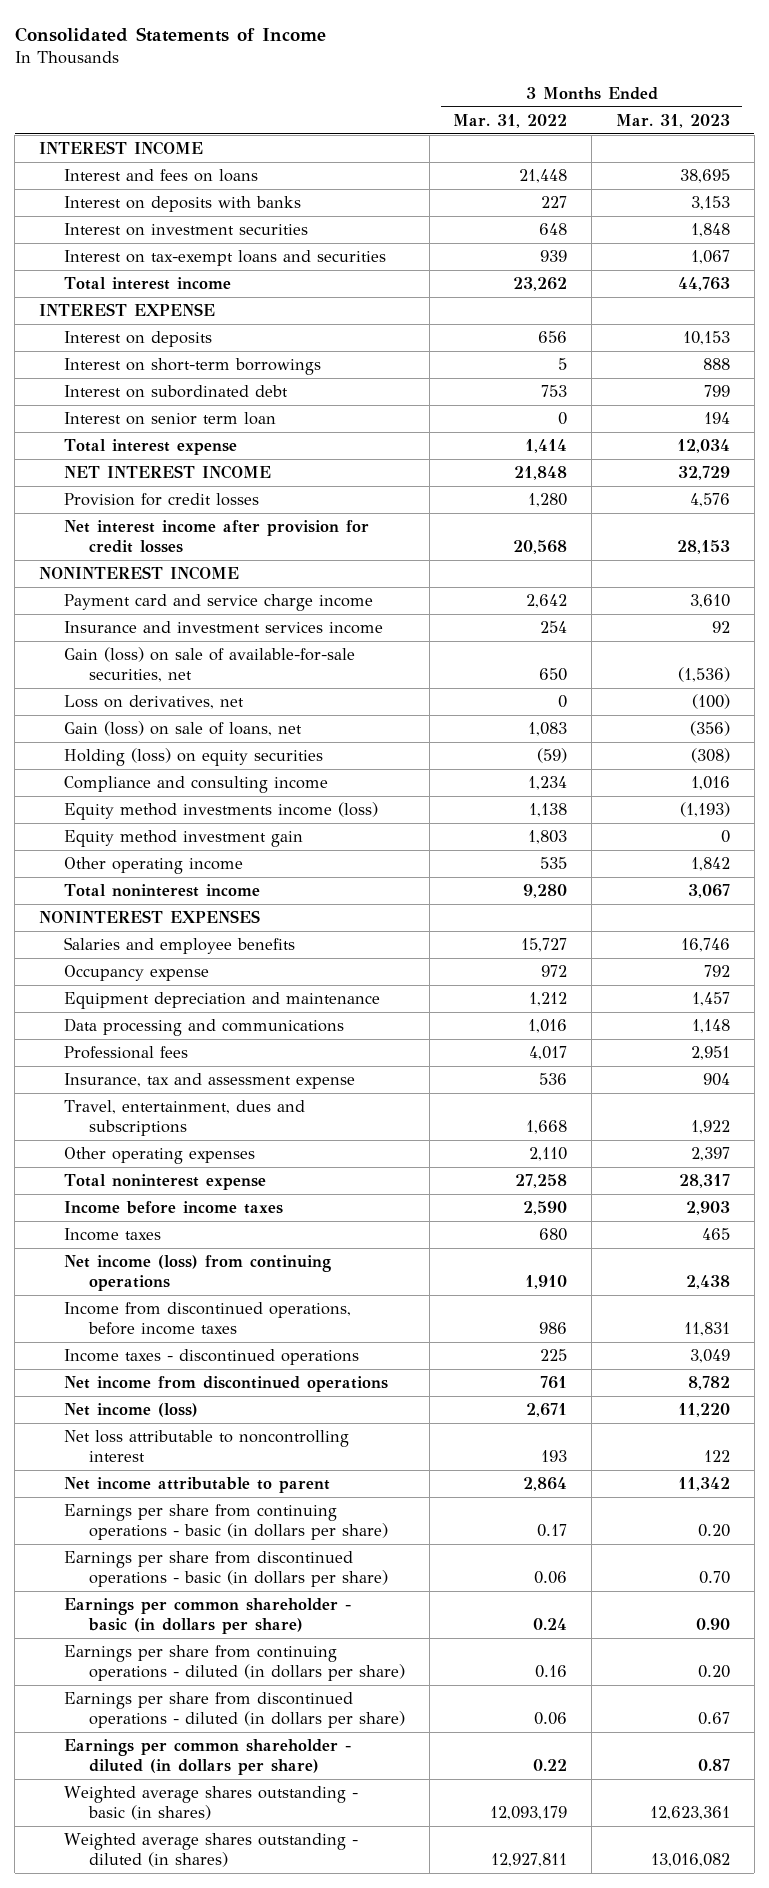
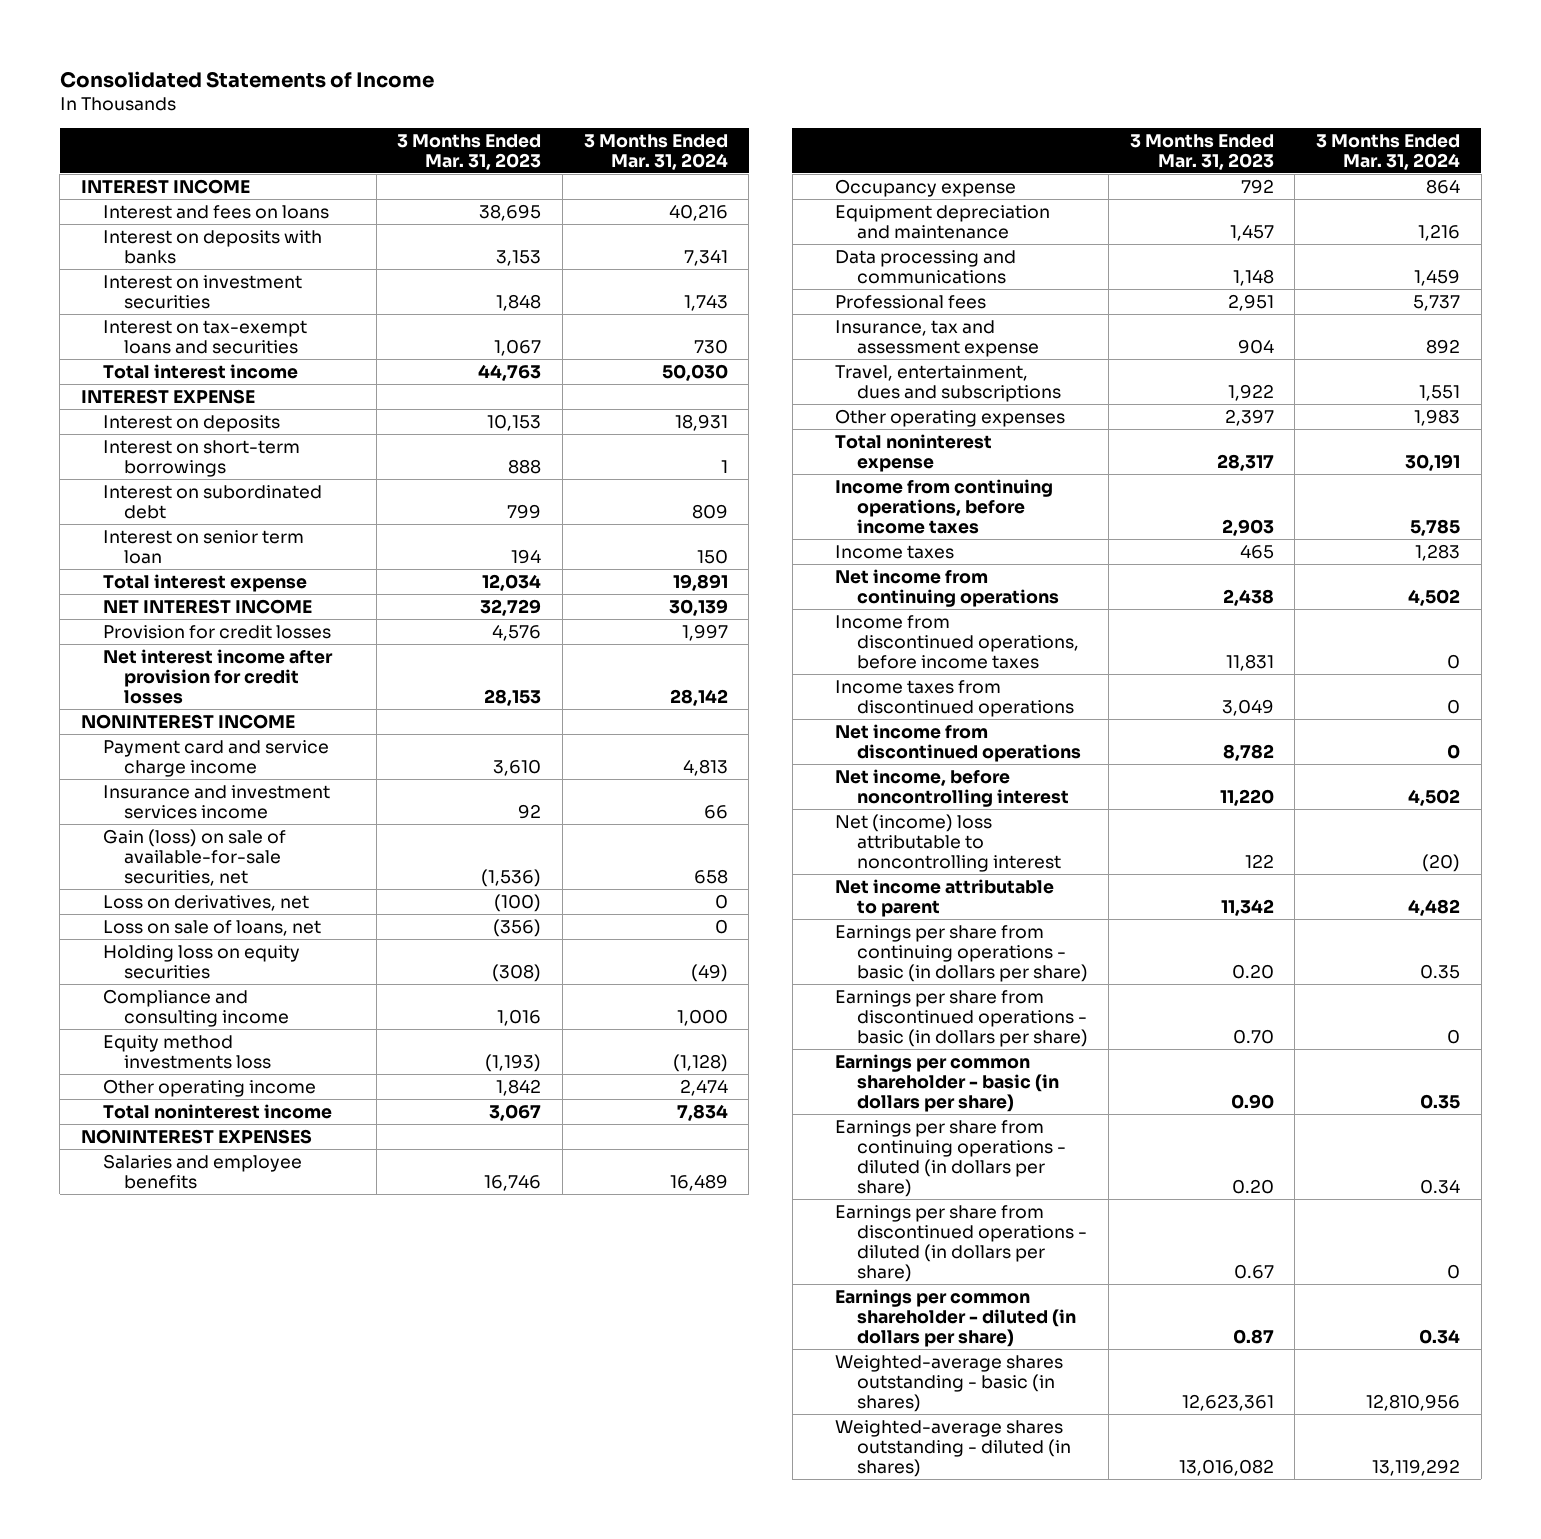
- | 3 Months Ended Mar. 31, 2022 | 3 Months Ended Mar. 31, 2023
+ | 3 Months Ended Mar. 31, 2023 | 3 Months Ended Mar. 31, 2024
- Gain (loss) on sale of loans, net | 1,083 | (356)
- Holding (loss) on equity securities | (59) | (308)
+ Loss on sale of loans, net | (356) | 0
+ Holding loss on equity securities | (308) | (49)
- Equity method investments income (loss) | 1,138 | (1,193)
- Equity method investment gain | 1,803 | 0
+ Equity method investments loss | (1,193) | (1,128)
- Income before income taxes | 2,590 | 2,903
+ Income from continuing operations, before income taxes | 2,903 | 5,785
- Net income (loss) from continuing operations | 1,910 | 2,438
+ Net income from continuing operations | 2,438 | 4,502
- Income taxes - discontinued operations | 225 | 3,049
+ Income taxes from discontinued operations | 3,049 | 0
- Net income (loss) | 2,671 | 11,220
- Net loss attributable to noncontrolling interest | 193 | 122
+ Net income, before noncontrolling interest | 11,220 | 4,502
+ Net (income) loss attributable to noncontrolling interest | 122 | (20)
- Weighted average shares outstanding - basic (in shares) | 12,093,179 | 12,623,361
- Weighted average shares outstanding - diluted (in shares) | 12,927,811 | 13,016,082
+ Weighted-average shares outstanding - basic (in shares) | 12,623,361 | 12,810,956
+ Weighted-average shares outstanding - diluted (in shares) | 13,016,082 | 13,119,292

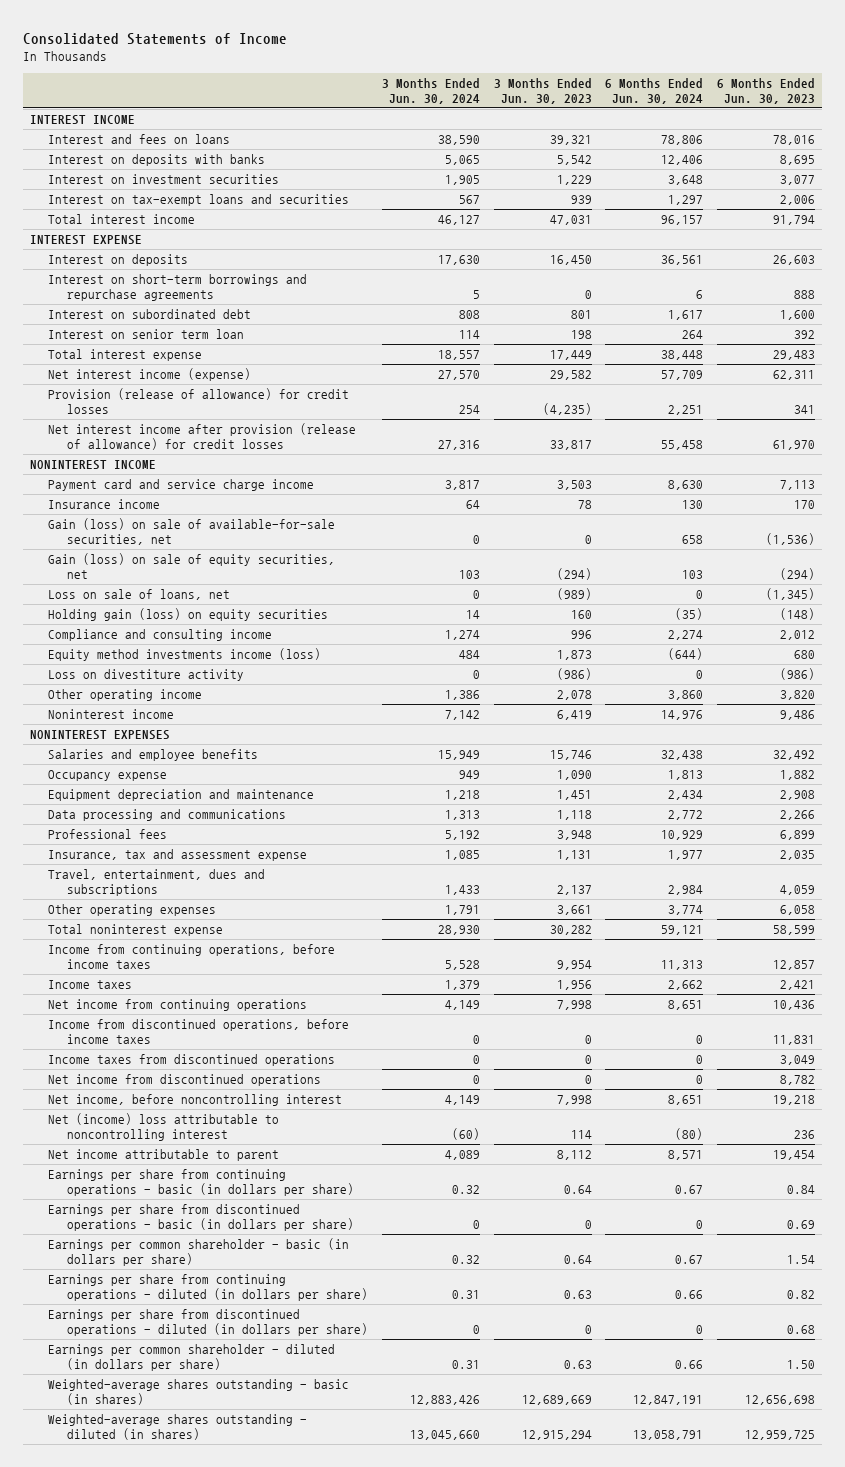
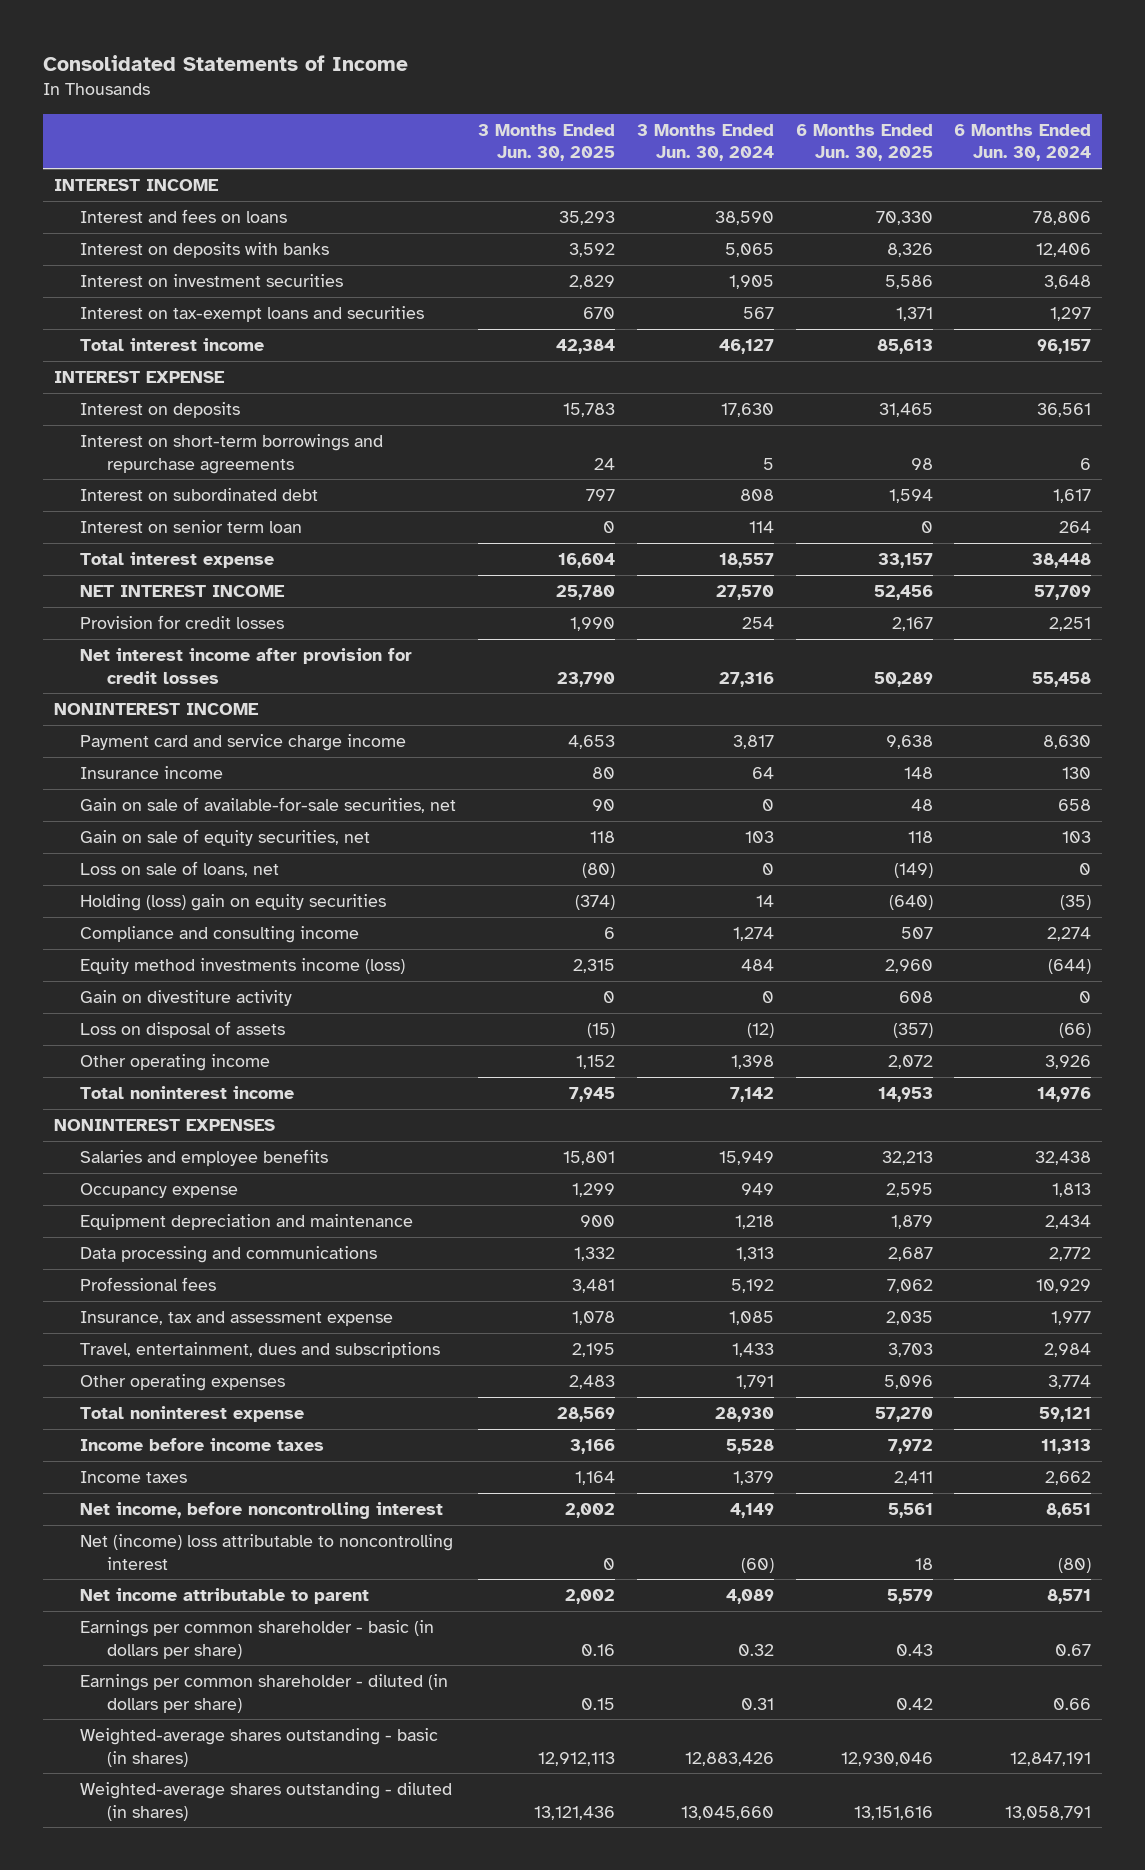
- | 3 Months Ended Jun. 30, 2024 | 3 Months Ended Jun. 30, 2023 | 6 Months Ended Jun. 30, 2024 | 6 Months Ended Jun. 30, 2023
+ | 3 Months Ended Jun. 30, 2025 | 3 Months Ended Jun. 30, 2024 | 6 Months Ended Jun. 30, 2025 | 6 Months Ended Jun. 30, 2024
- Net interest income (expense) | 27,570 | 29,582 | 57,709 | 62,311
- Provision (release of allowance) for credit losses | 254 | (4,235) | 2,251 | 341
- Net interest income after provision (release of allowance) for credit losses | 27,316 | 33,817 | 55,458 | 61,970
+ NET INTEREST INCOME | 25,780 | 27,570 | 52,456 | 57,709
+ Provision for credit losses | 1,990 | 254 | 2,167 | 2,251
+ Net interest income after provision for credit losses | 23,790 | 27,316 | 50,289 | 55,458
- Gain (loss) on sale of available-for-sale securities, net | 0 | 0 | 658 | (1,536)
- Gain (loss) on sale of equity securities, net | 103 | (294) | 103 | (294)
+ Gain on sale of available-for-sale securities, net | 90 | 0 | 48 | 658
+ Gain on sale of equity securities, net | 118 | 103 | 118 | 103
- Holding gain (loss) on equity securities | 14 | 160 | (35) | (148)
+ Holding (loss) gain on equity securities | (374) | 14 | (640) | (35)
- Loss on divestiture activity | 0 | (986) | 0 | (986)
- Other operating income | 1,386 | 2,078 | 3,860 | 3,820
- Noninterest income | 7,142 | 6,419 | 14,976 | 9,486
+ Gain on divestiture activity | 0 | 0 | 608 | 0
+ Loss on disposal of assets | (15) | (12) | (357) | (66)
+ Other operating income | 1,152 | 1,398 | 2,072 | 3,926
+ Total noninterest income | 7,945 | 7,142 | 14,953 | 14,976
- Income from continuing operations, before income taxes | 5,528 | 9,954 | 11,313 | 12,857
+ Income before income taxes | 3,166 | 5,528 | 7,972 | 11,313
- Net income from continuing operations | 4,149 | 7,998 | 8,651 | 10,436
- Income from discontinued operations, before income taxes | 0 | 0 | 0 | 11,831
- Income taxes from discontinued operations | 0 | 0 | 0 | 3,049
- Net income from discontinued operations | 0 | 0 | 0 | 8,782
- Earnings per share from continuing operations - basic (in dollars per share) | 0.32 | 0.64 | 0.67 | 0.84
- Earnings per share from discontinued operations - basic (in dollars per share) | 0 | 0 | 0 | 0.69
- Earnings per share from continuing operations - diluted (in dollars per share) | 0.31 | 0.63 | 0.66 | 0.82
- Earnings per share from discontinued operations - diluted (in dollars per share) | 0 | 0 | 0 | 0.68

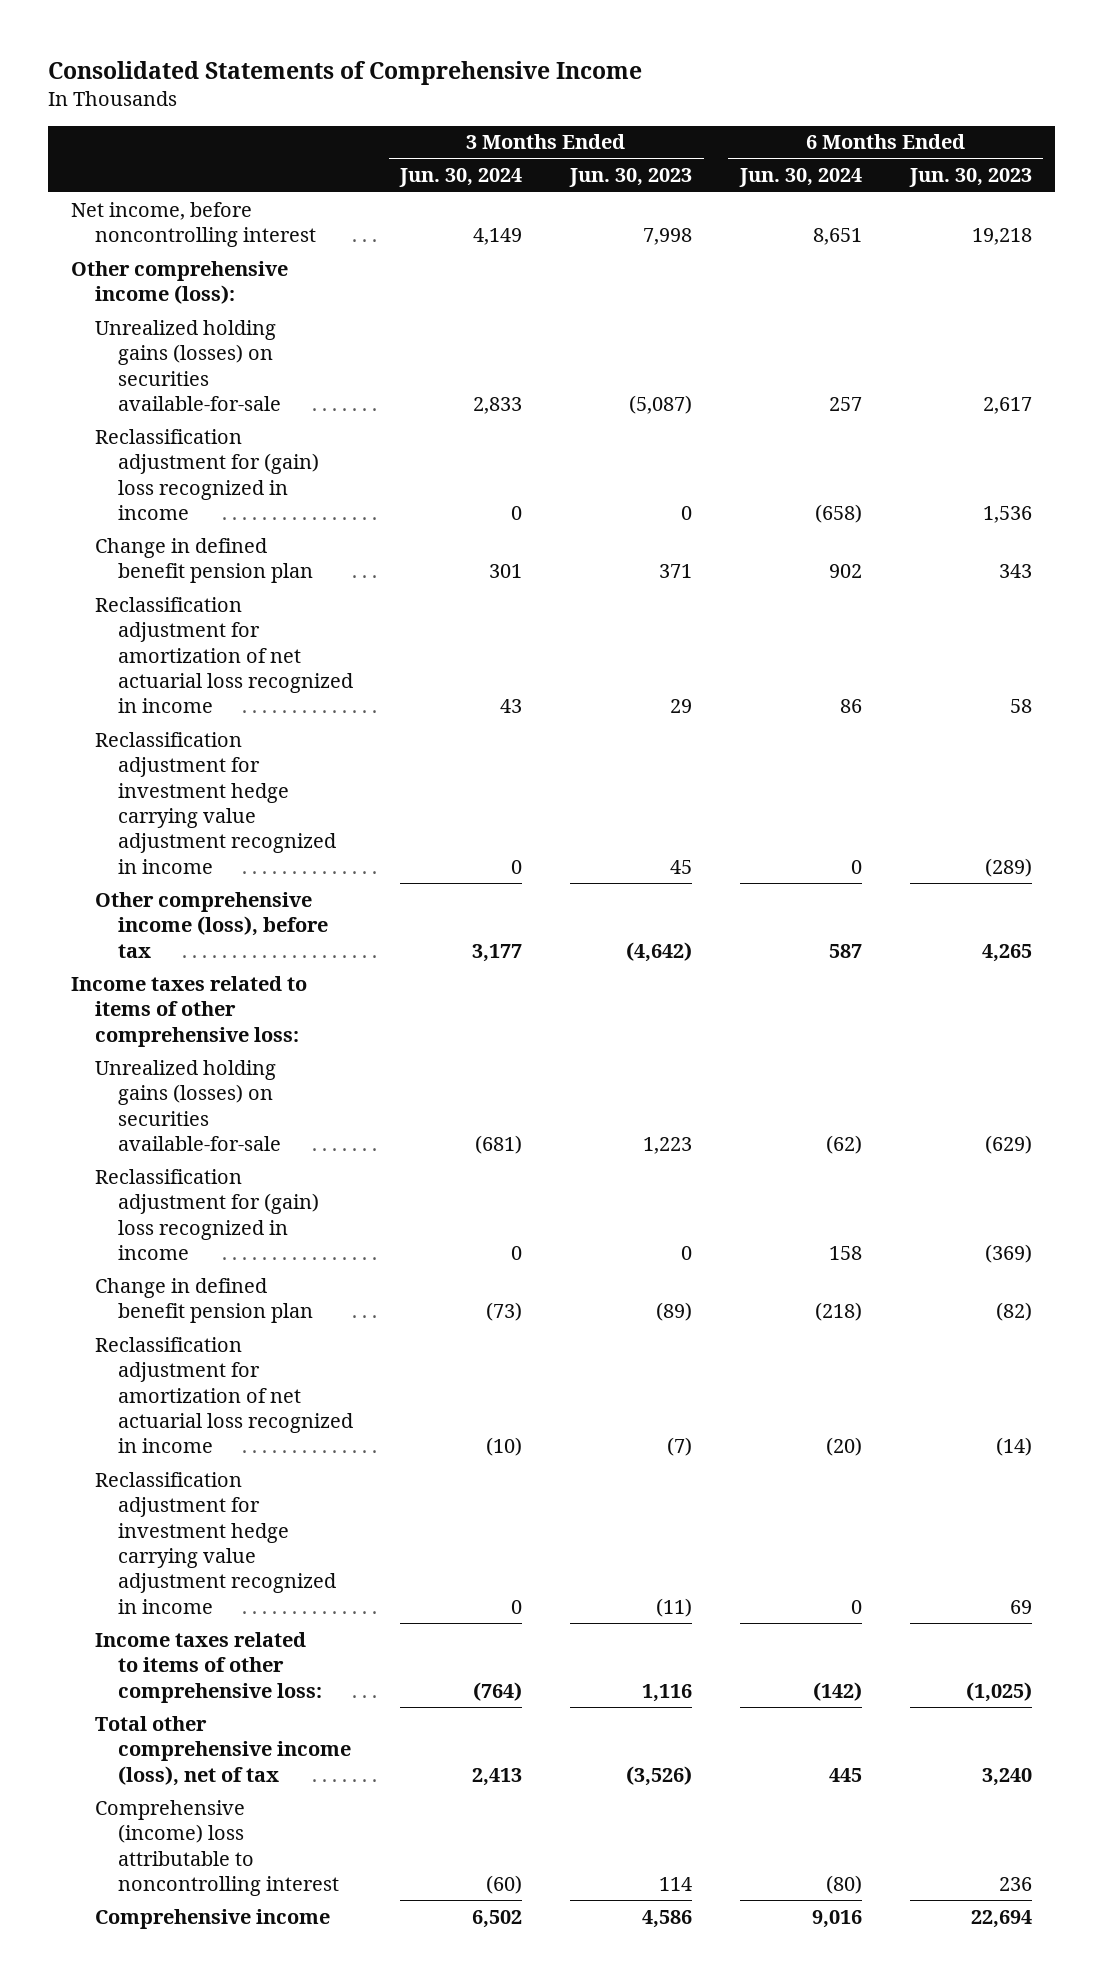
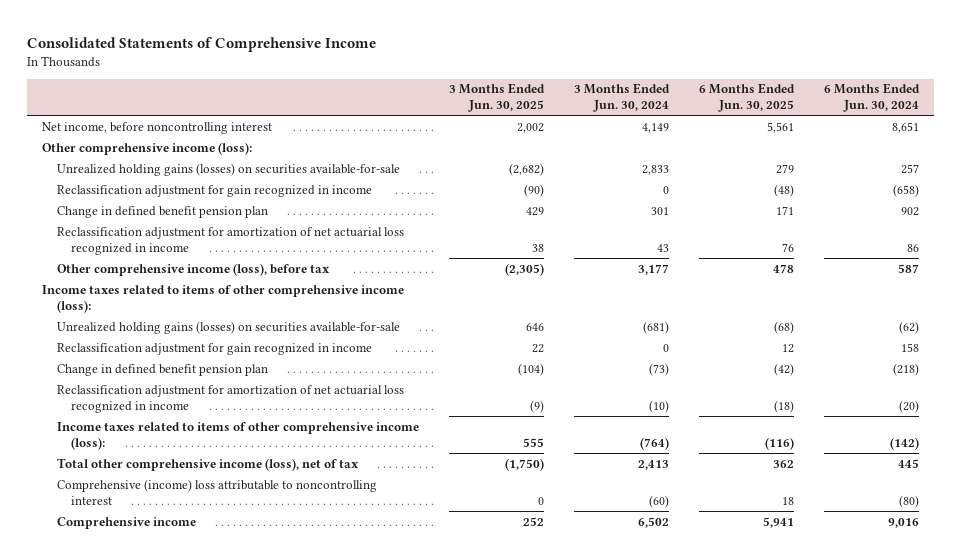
- | 3 Months Ended Jun. 30, 2024 | 3 Months Ended Jun. 30, 2023 | 6 Months Ended Jun. 30, 2024 | 6 Months Ended Jun. 30, 2023
+ | 3 Months Ended Jun. 30, 2025 | 3 Months Ended Jun. 30, 2024 | 6 Months Ended Jun. 30, 2025 | 6 Months Ended Jun. 30, 2024
- Reclassification adjustment for (gain) loss recognized in income | 0 | 0 | (658) | 1,536
+ Reclassification adjustment for gain recognized in income | (90) | 0 | (48) | (658)
- Reclassification adjustment for investment hedge carrying value adjustment recognized in income | 0 | 45 | 0 | (289)
- Income taxes related to items of other comprehensive loss:
+ Income taxes related to items of other comprehensive income (loss):
- Reclassification adjustment for (gain) loss recognized in income | 0 | 0 | 158 | (369)
+ Reclassification adjustment for gain recognized in income | 22 | 0 | 12 | 158
- Reclassification adjustment for investment hedge carrying value adjustment recognized in income | 0 | (11) | 0 | 69
- Income taxes related to items of other comprehensive loss: | (764) | 1,116 | (142) | (1,025)
+ Income taxes related to items of other comprehensive income (loss): | 555 | (764) | (116) | (142)

